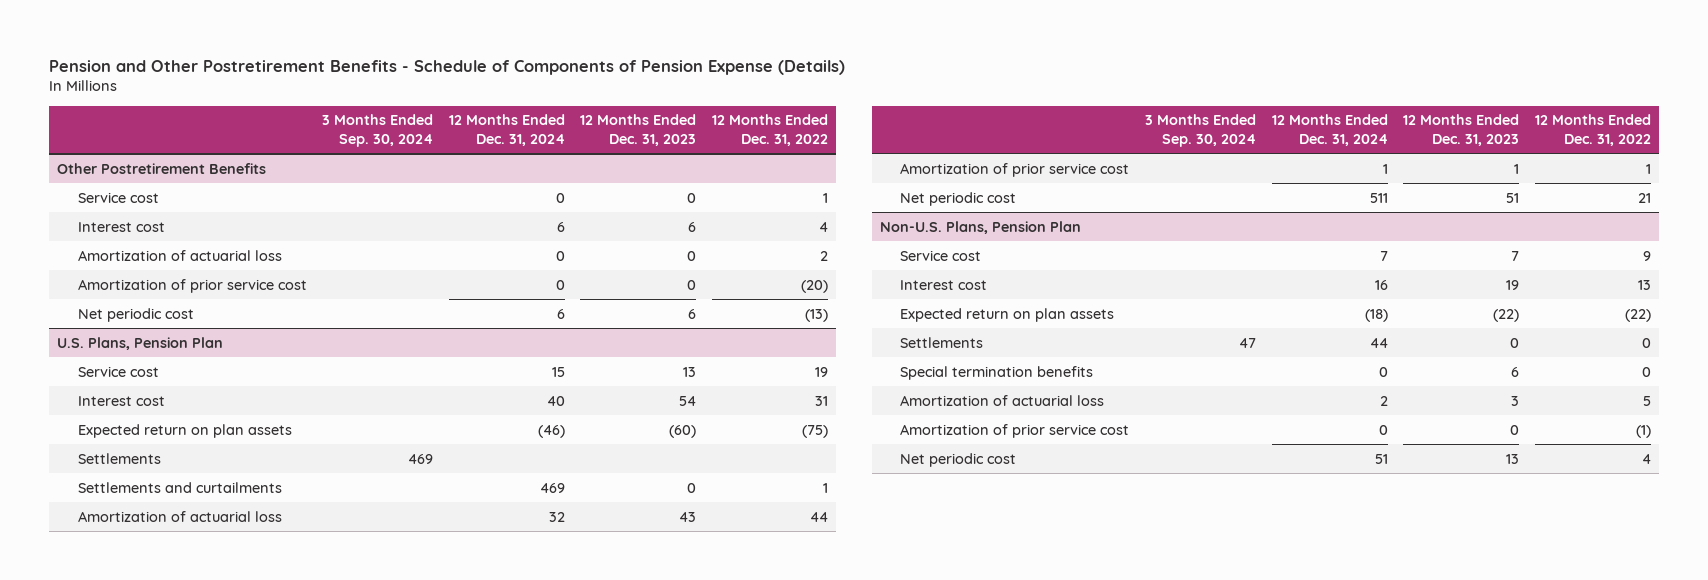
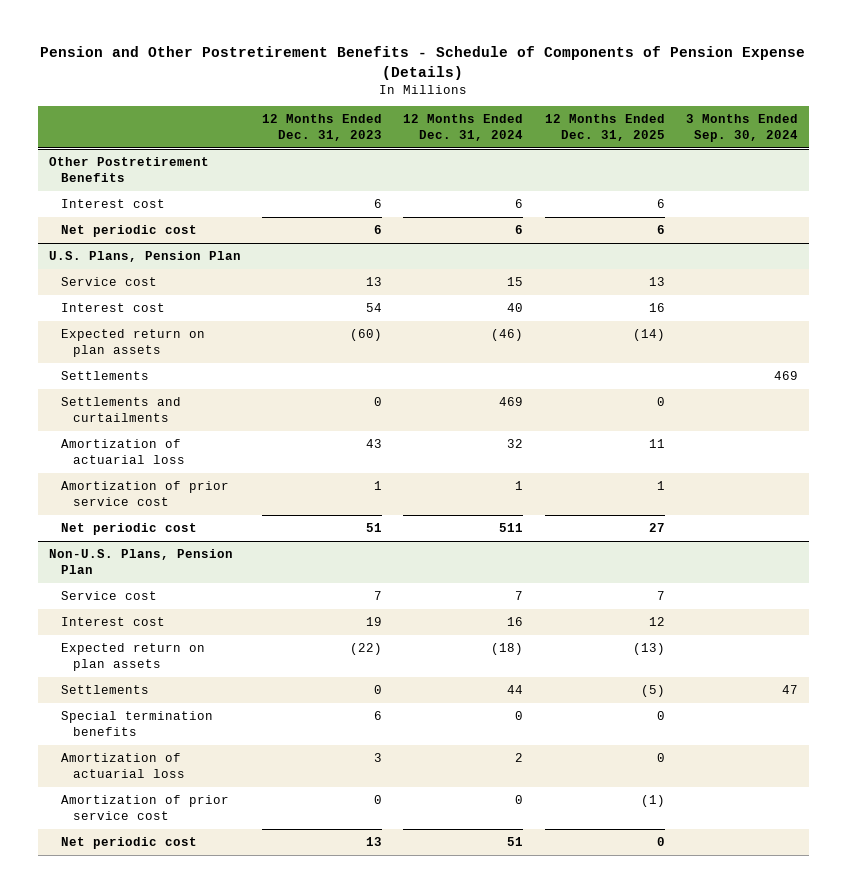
- | 3 Months Ended Sep. 30, 2024 | 12 Months Ended Dec. 31, 2024 | 12 Months Ended Dec. 31, 2023 | 12 Months Ended Dec. 31, 2022
+ | 12 Months Ended Dec. 31, 2023 | 12 Months Ended Dec. 31, 2024 | 12 Months Ended Dec. 31, 2025 | 3 Months Ended Sep. 30, 2024
@ Other Postretirement Benefits
- Service cost | | 0 | 0 | 1
- Amortization of actuarial loss | | 0 | 0 | 2
- Amortization of prior service cost | | 0 | 0 | (20)

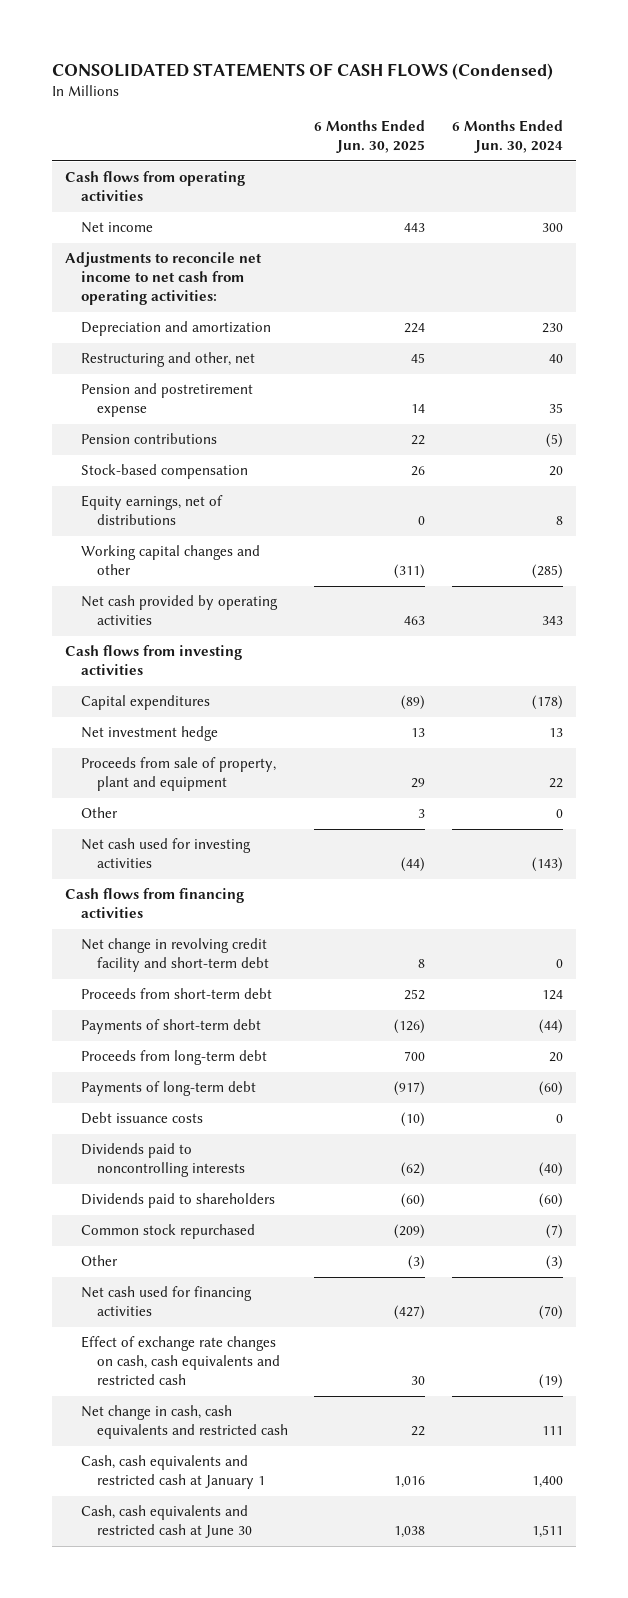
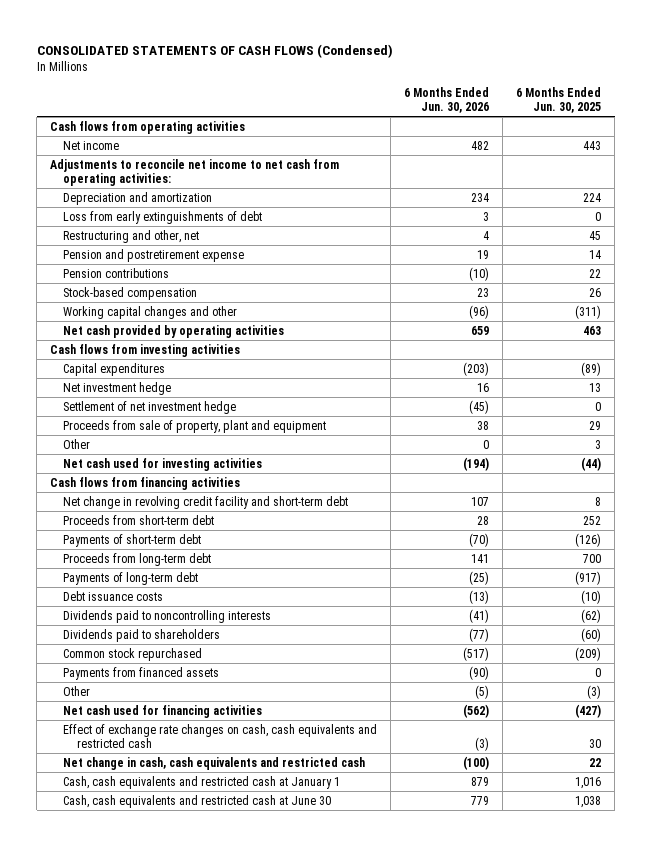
- | 6 Months Ended Jun. 30, 2025 | 6 Months Ended Jun. 30, 2024
+ | 6 Months Ended Jun. 30, 2026 | 6 Months Ended Jun. 30, 2025
+ Loss from early extinguishments of debt | 3 | 0
- Equity earnings, net of distributions | 0 | 8
+ Settlement of net investment hedge | (45) | 0
+ Payments from financed assets | (90) | 0

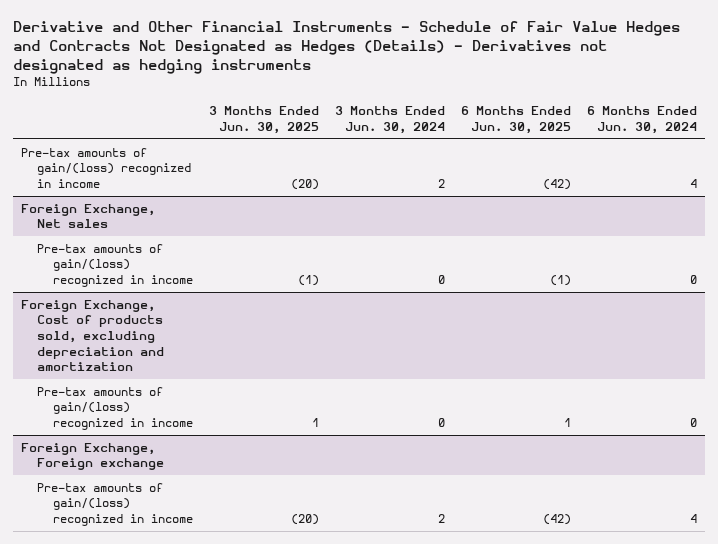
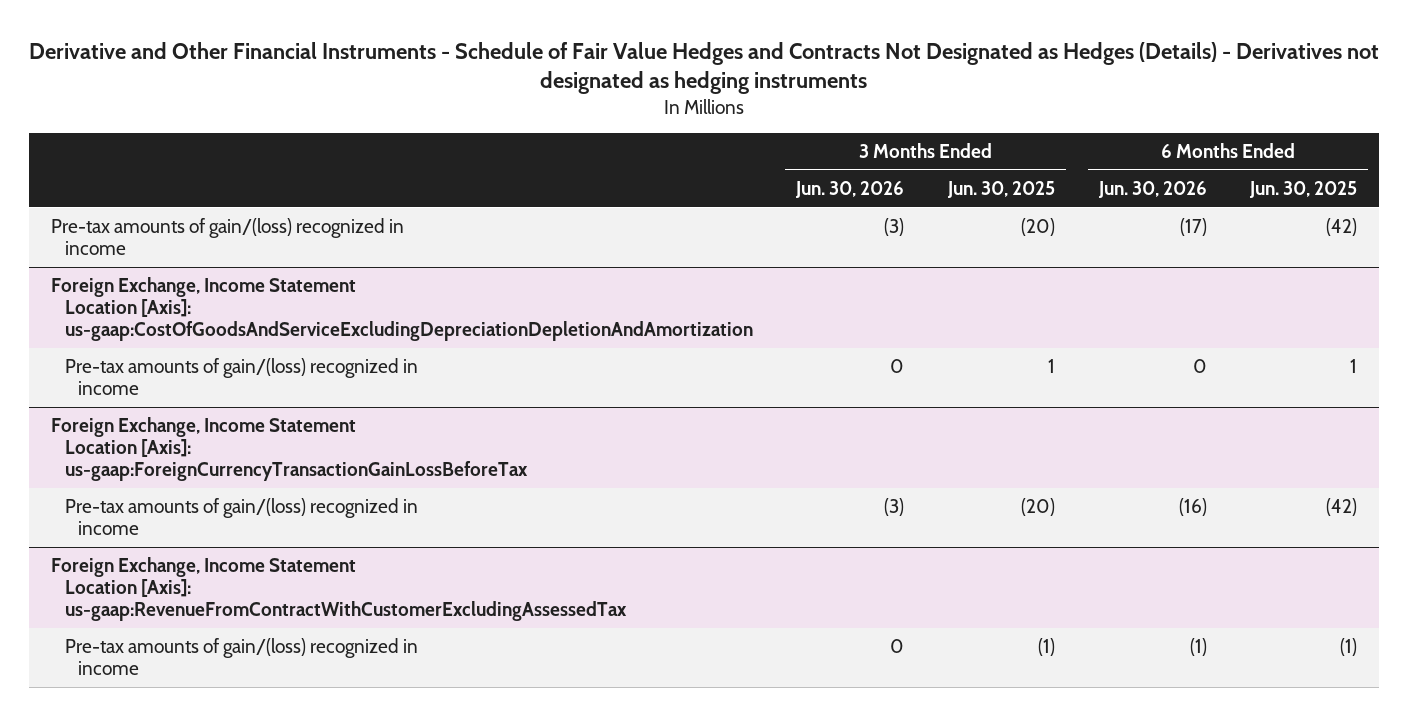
- | 3 Months Ended Jun. 30, 2025 | 3 Months Ended Jun. 30, 2024 | 6 Months Ended Jun. 30, 2025 | 6 Months Ended Jun. 30, 2024
+ | 3 Months Ended Jun. 30, 2026 | 3 Months Ended Jun. 30, 2025 | 6 Months Ended Jun. 30, 2026 | 6 Months Ended Jun. 30, 2025
- Foreign Exchange, Net sales
- Pre-tax amounts of gain/(loss) recognized in income | (1) | 0 | (1) | 0
- Foreign Exchange, Cost of products sold, excluding depreciation and amortization
+ Foreign Exchange, Income Statement Location [Axis]: us-gaap:CostOfGoodsAndServiceExcludingDepreciationDepletionAndAmortization
- Foreign Exchange, Foreign exchange
+ Foreign Exchange, Income Statement Location [Axis]: us-gaap:ForeignCurrencyTransactionGainLossBeforeTax
+ Foreign Exchange, Income Statement Location [Axis]: us-gaap:RevenueFromContractWithCustomerExcludingAssessedTax
+ Pre-tax amounts of gain/(loss) recognized in income | 0 | (1) | (1) | (1)

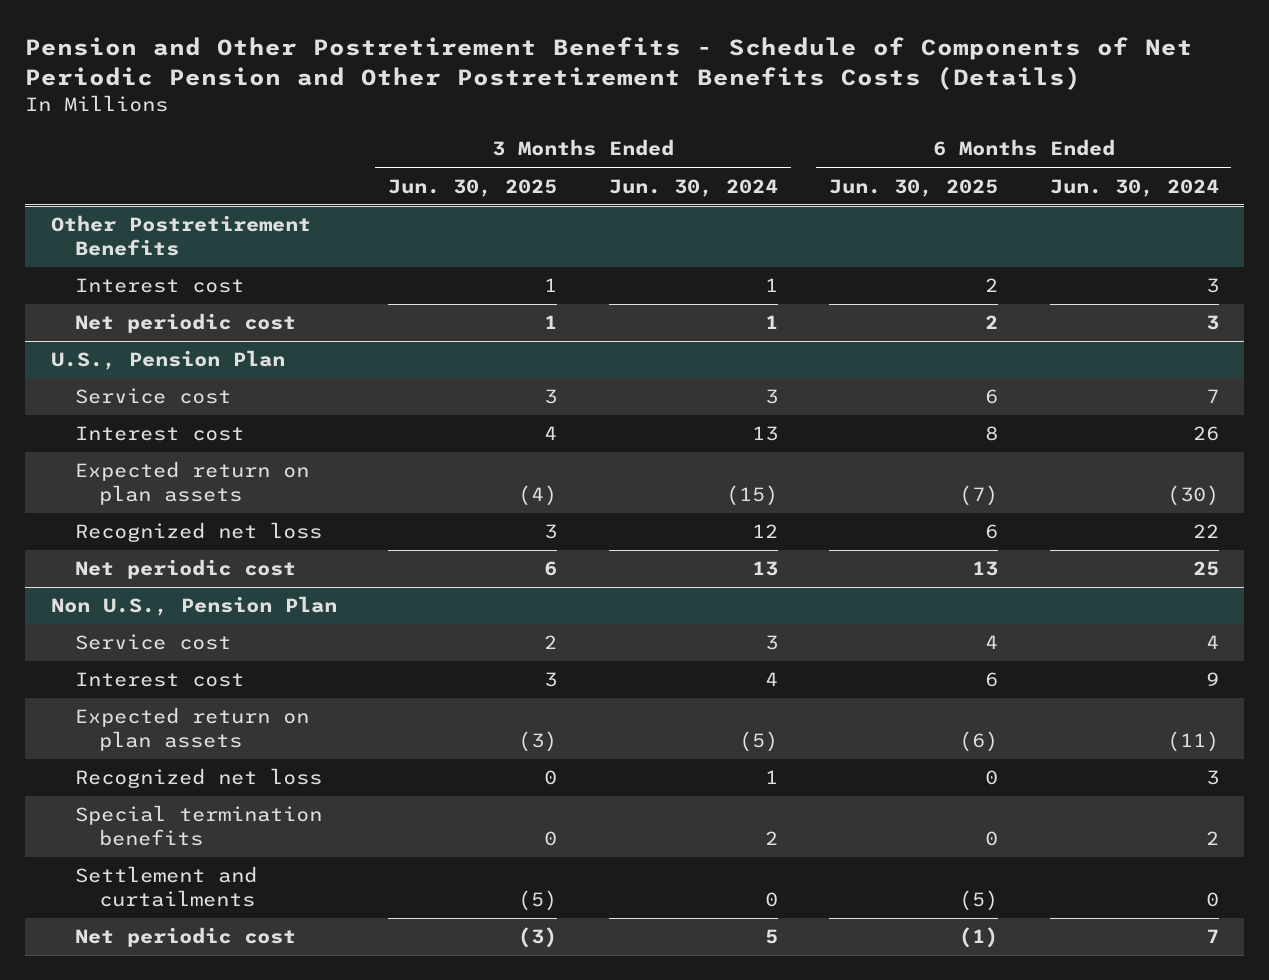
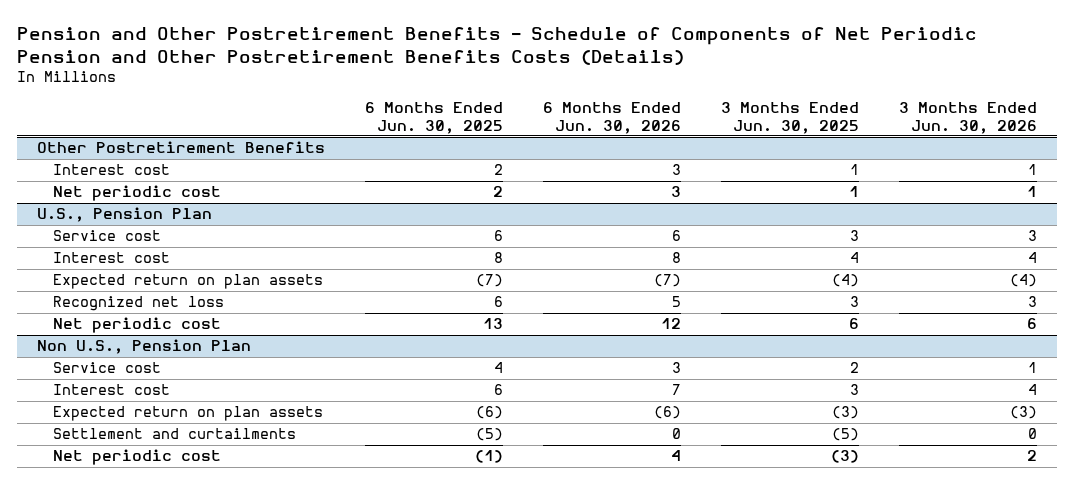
- | 3 Months Ended Jun. 30, 2025 | 3 Months Ended Jun. 30, 2024 | 6 Months Ended Jun. 30, 2025 | 6 Months Ended Jun. 30, 2024
+ | 6 Months Ended Jun. 30, 2025 | 6 Months Ended Jun. 30, 2026 | 3 Months Ended Jun. 30, 2025 | 3 Months Ended Jun. 30, 2026
@ Non U.S., Pension Plan
- Recognized net loss | 0 | 1 | 0 | 3
- Special termination benefits | 0 | 2 | 0 | 2

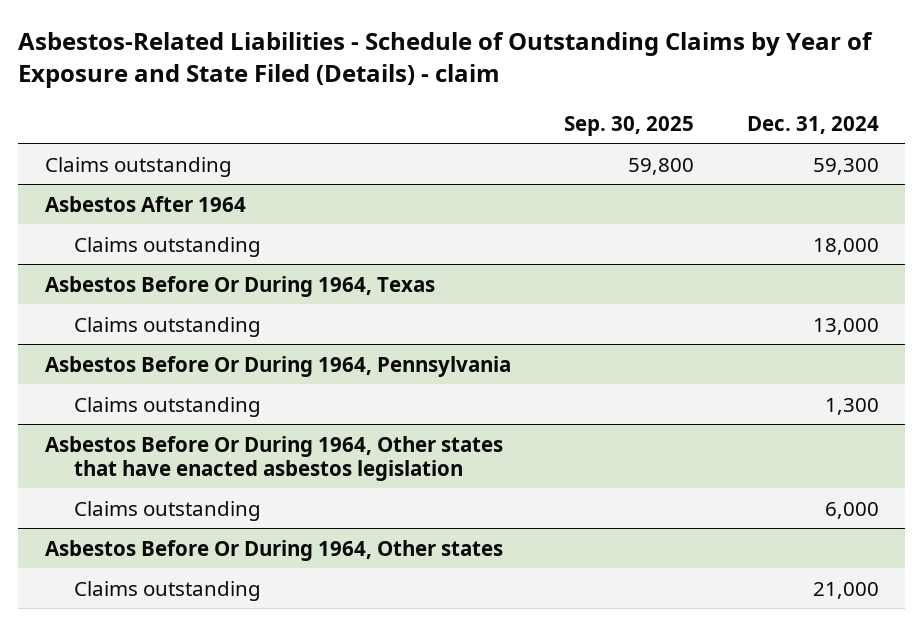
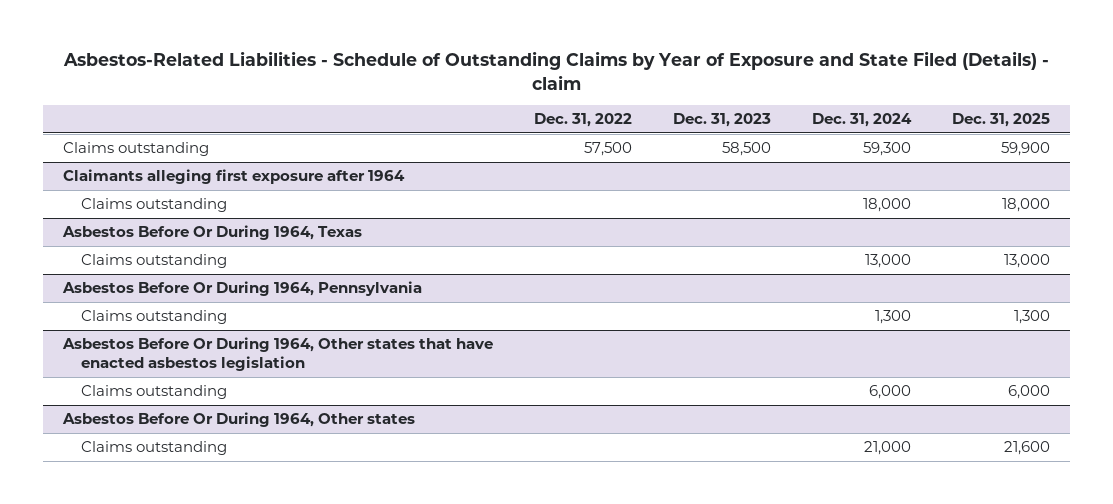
- | Sep. 30, 2025 | Dec. 31, 2024
+ | Dec. 31, 2022 | Dec. 31, 2023 | Dec. 31, 2024 | Dec. 31, 2025
- Asbestos After 1964
+ Claimants alleging first exposure after 1964

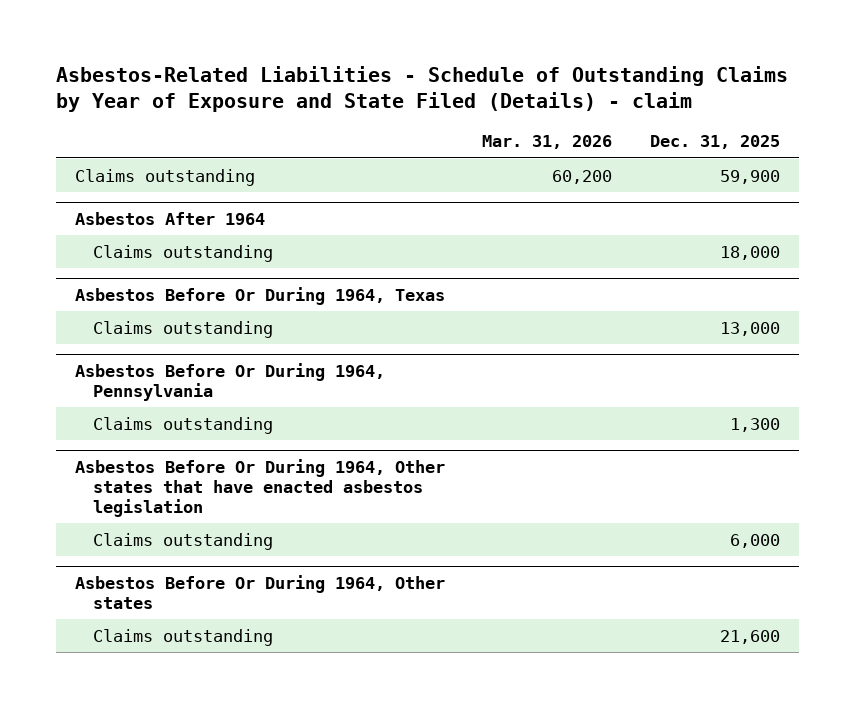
- | Dec. 31, 2022 | Dec. 31, 2023 | Dec. 31, 2024 | Dec. 31, 2025
+ | Mar. 31, 2026 | Dec. 31, 2025
- Claimants alleging first exposure after 1964
+ Asbestos After 1964

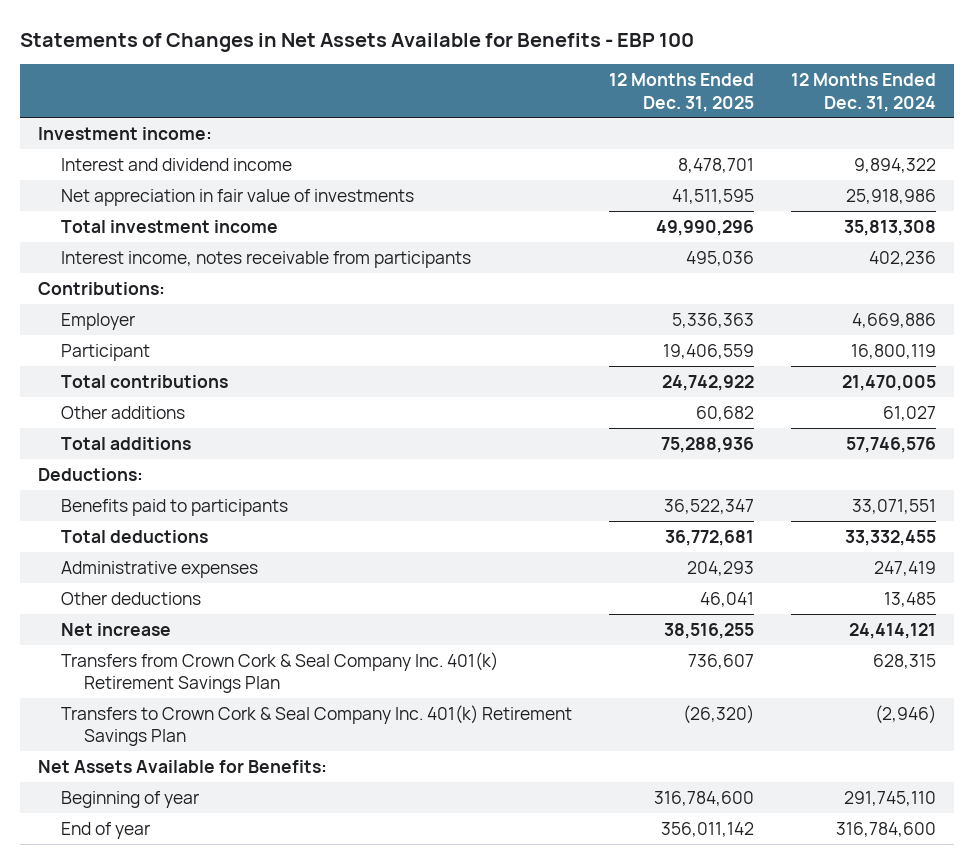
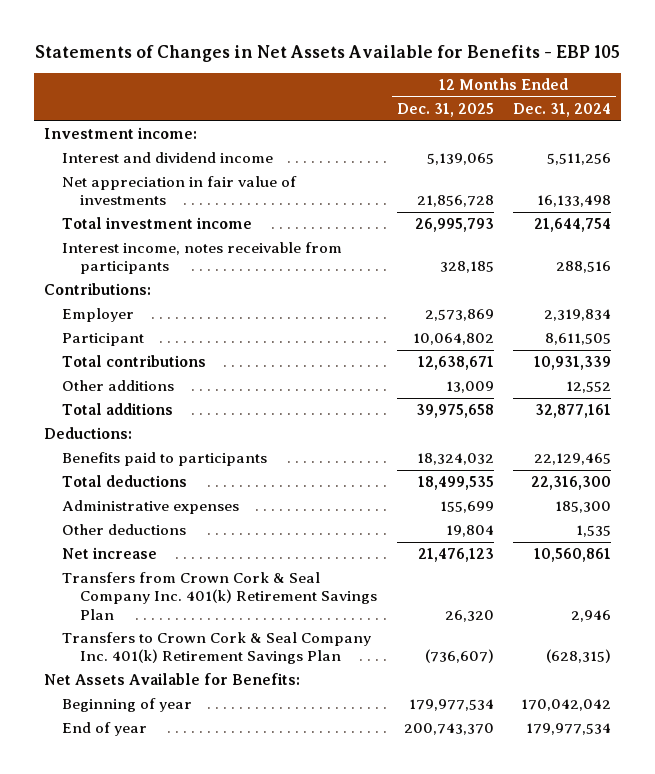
- Statements of Changes in Net Assets Available for Benefits - EBP 100
+ Statements of Changes in Net Assets Available for Benefits - EBP 105
- Interest and dividend income | 8,478,701 | 9,894,322
- Net appreciation in fair value of investments | 41,511,595 | 25,918,986
- Total investment income | 49,990,296 | 35,813,308
- Interest income, notes receivable from participants | 495,036 | 402,236
+ Interest and dividend income | 5,139,065 | 5,511,256
+ Net appreciation in fair value of investments | 21,856,728 | 16,133,498
+ Total investment income | 26,995,793 | 21,644,754
+ Interest income, notes receivable from participants | 328,185 | 288,516
- Employer | 5,336,363 | 4,669,886
- Participant | 19,406,559 | 16,800,119
- Total contributions | 24,742,922 | 21,470,005
- Other additions | 60,682 | 61,027
- Total additions | 75,288,936 | 57,746,576
+ Employer | 2,573,869 | 2,319,834
+ Participant | 10,064,802 | 8,611,505
+ Total contributions | 12,638,671 | 10,931,339
+ Other additions | 13,009 | 12,552
+ Total additions | 39,975,658 | 32,877,161
- Benefits paid to participants | 36,522,347 | 33,071,551
- Total deductions | 36,772,681 | 33,332,455
- Administrative expenses | 204,293 | 247,419
- Other deductions | 46,041 | 13,485
- Net increase | 38,516,255 | 24,414,121
- Transfers from Crown Cork & Seal Company Inc. 401(k) Retirement Savings Plan | 736,607 | 628,315
- Transfers to Crown Cork & Seal Company Inc. 401(k) Retirement Savings Plan | (26,320) | (2,946)
+ Benefits paid to participants | 18,324,032 | 22,129,465
+ Total deductions | 18,499,535 | 22,316,300
+ Administrative expenses | 155,699 | 185,300
+ Other deductions | 19,804 | 1,535
+ Net increase | 21,476,123 | 10,560,861
+ Transfers from Crown Cork & Seal Company Inc. 401(k) Retirement Savings Plan | 26,320 | 2,946
+ Transfers to Crown Cork & Seal Company Inc. 401(k) Retirement Savings Plan | (736,607) | (628,315)
- Beginning of year | 316,784,600 | 291,745,110
- End of year | 356,011,142 | 316,784,600
+ Beginning of year | 179,977,534 | 170,042,042
+ End of year | 200,743,370 | 179,977,534

